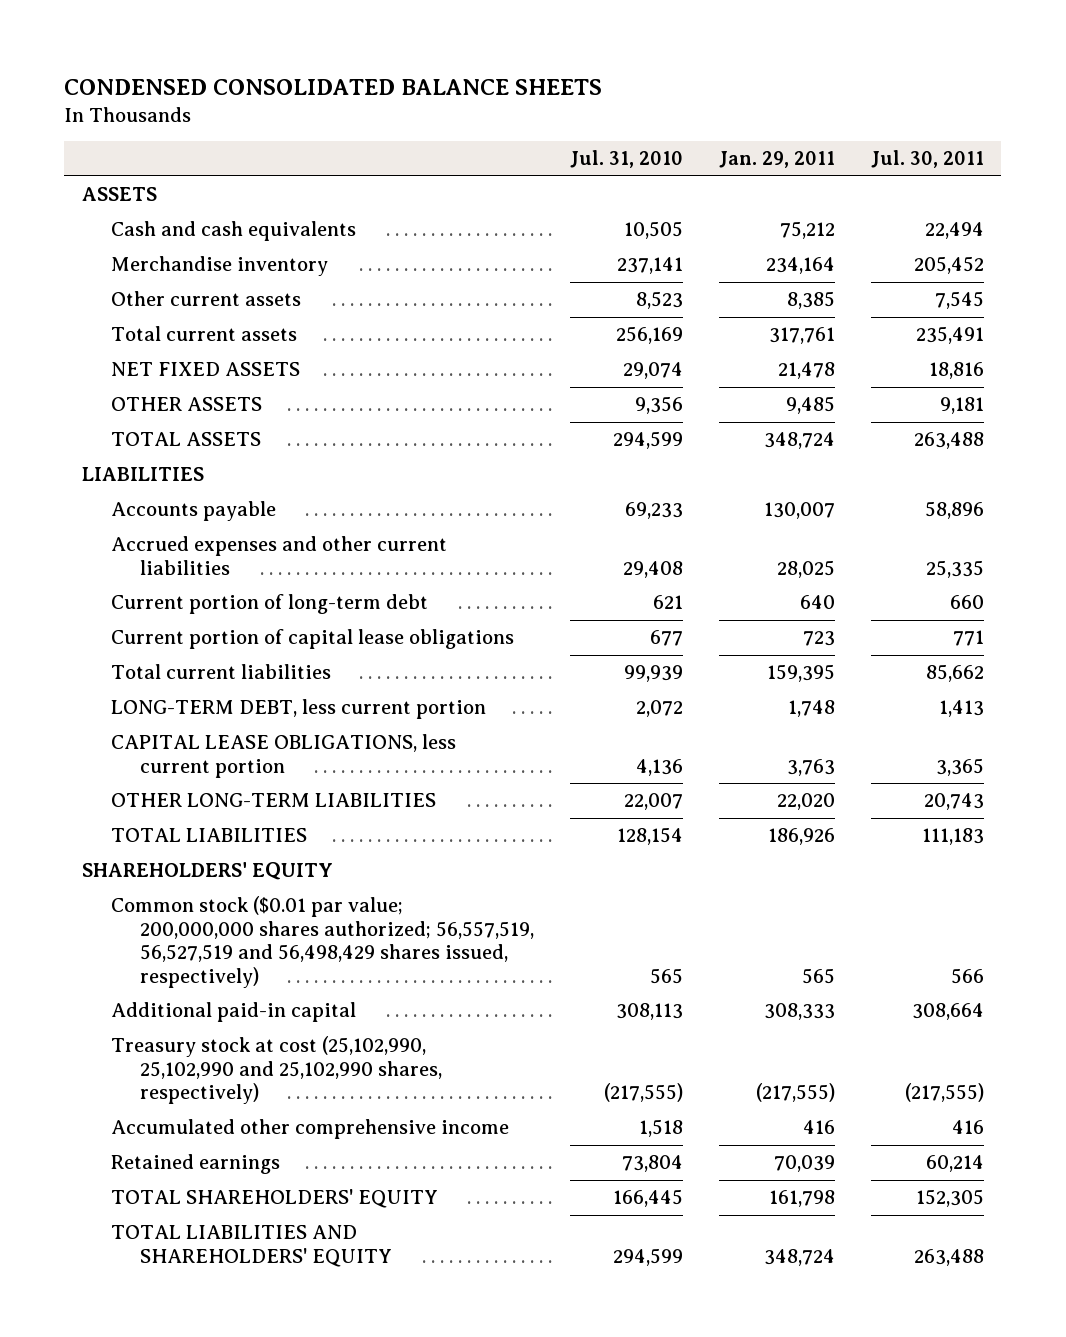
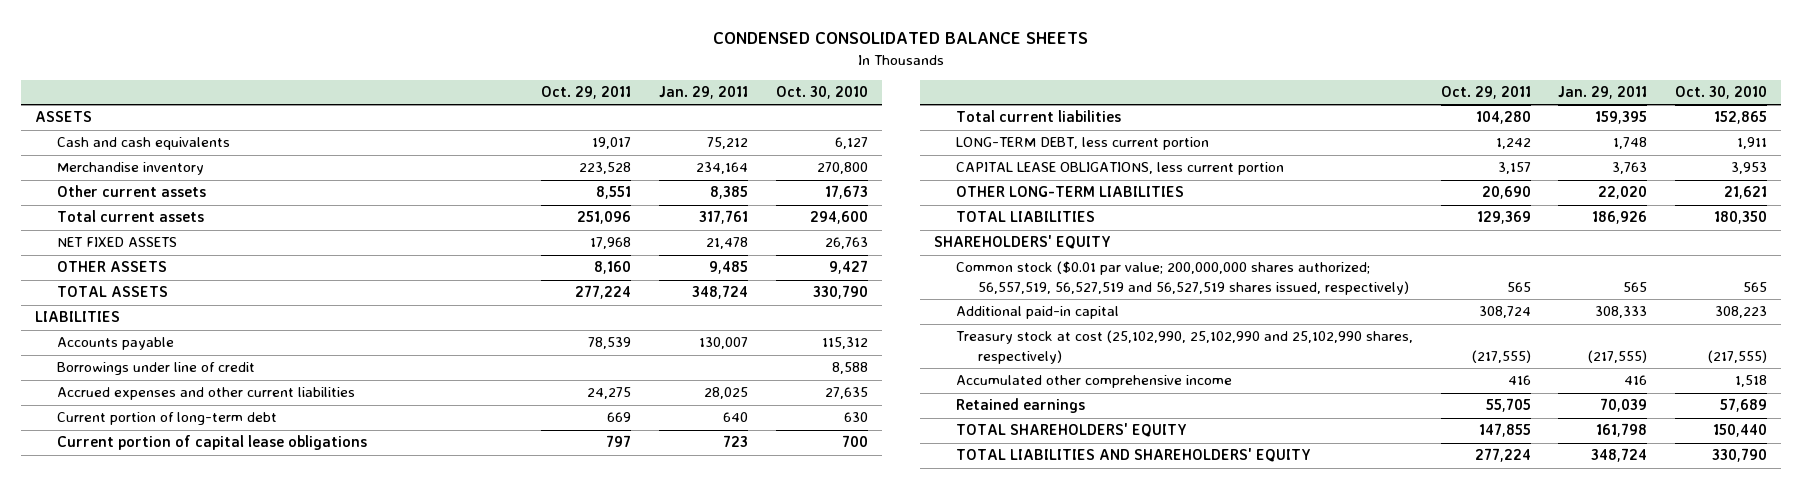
- | Jul. 31, 2010 | Jan. 29, 2011 | Jul. 30, 2011
+ | Oct. 29, 2011 | Jan. 29, 2011 | Oct. 30, 2010
+ Borrowings under line of credit | | | 8,588
- Common stock ($0.01 par value; 200,000,000 shares authorized; 56,557,519, 56,527,519 and 56,498,429 shares issued, respectively) | 565 | 565 | 566
+ Common stock ($0.01 par value; 200,000,000 shares authorized; 56,557,519, 56,527,519 and 56,527,519 shares issued, respectively) | 565 | 565 | 565

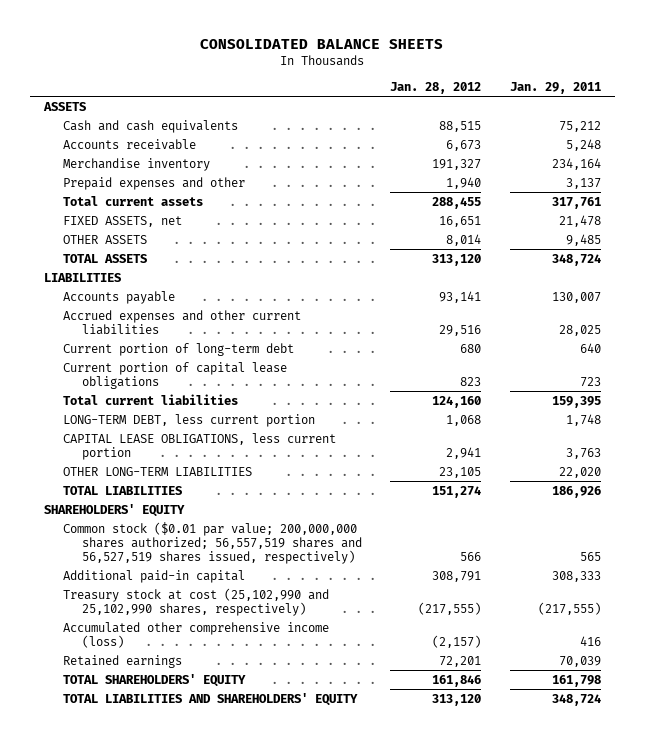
- CONDENSED CONSOLIDATED BALANCE SHEETS
+ CONSOLIDATED BALANCE SHEETS
- | Oct. 29, 2011 | Jan. 29, 2011 | Oct. 30, 2010
+ | Jan. 28, 2012 | Jan. 29, 2011
+ Accounts receivable | 6,673 | 5,248
- Other current assets | 8,551 | 8,385 | 17,673
+ Prepaid expenses and other | 1,940 | 3,137
- NET FIXED ASSETS | 17,968 | 21,478 | 26,763
+ FIXED ASSETS, net | 16,651 | 21,478
- Borrowings under line of credit | | | 8,588
- Common stock ($0.01 par value; 200,000,000 shares authorized; 56,557,519, 56,527,519 and 56,527,519 shares issued, respectively) | 565 | 565 | 565
+ Common stock ($0.01 par value; 200,000,000 shares authorized; 56,557,519 shares and 56,527,519 shares issued, respectively) | 566 | 565
- Treasury stock at cost (25,102,990, 25,102,990 and 25,102,990 shares, respectively) | (217,555) | (217,555) | (217,555)
- Accumulated other comprehensive income | 416 | 416 | 1,518
+ Treasury stock at cost (25,102,990 and 25,102,990 shares, respectively) | (217,555) | (217,555)
+ Accumulated other comprehensive income (loss) | (2,157) | 416

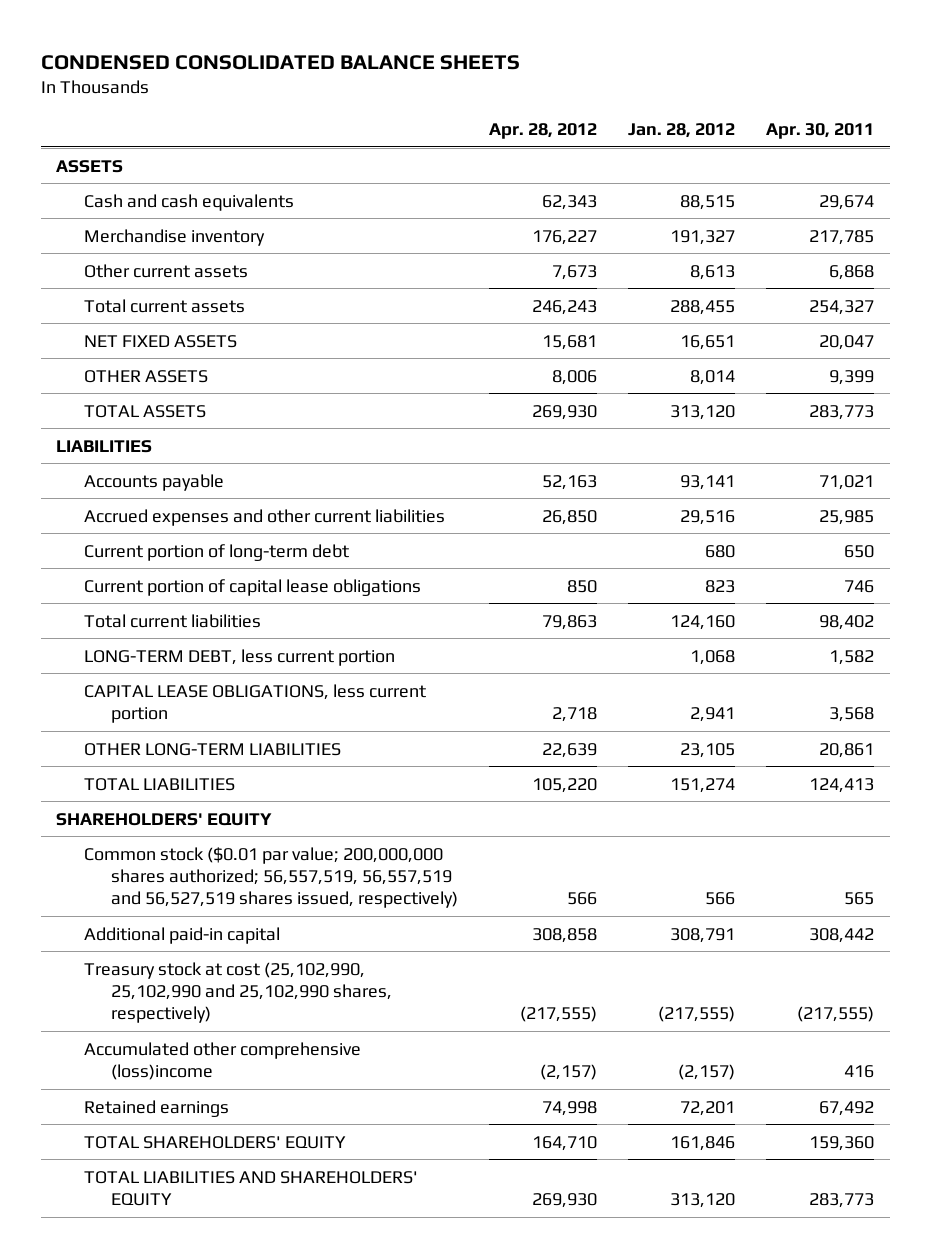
- CONSOLIDATED BALANCE SHEETS
+ CONDENSED CONSOLIDATED BALANCE SHEETS
- | Jan. 28, 2012 | Jan. 29, 2011
+ | Apr. 28, 2012 | Jan. 28, 2012 | Apr. 30, 2011
- Accounts receivable | 6,673 | 5,248
- Prepaid expenses and other | 1,940 | 3,137
+ Other current assets | 7,673 | 8,613 | 6,868
- FIXED ASSETS, net | 16,651 | 21,478
+ NET FIXED ASSETS | 15,681 | 16,651 | 20,047
- Common stock ($0.01 par value; 200,000,000 shares authorized; 56,557,519 shares and 56,527,519 shares issued, respectively) | 566 | 565
+ Common stock ($0.01 par value; 200,000,000 shares authorized; 56,557,519, 56,557,519 and 56,527,519 shares issued, respectively) | 566 | 566 | 565
- Treasury stock at cost (25,102,990 and 25,102,990 shares, respectively) | (217,555) | (217,555)
- Accumulated other comprehensive income (loss) | (2,157) | 416
+ Treasury stock at cost (25,102,990, 25,102,990 and 25,102,990 shares, respectively) | (217,555) | (217,555) | (217,555)
+ Accumulated other comprehensive (loss)income | (2,157) | (2,157) | 416

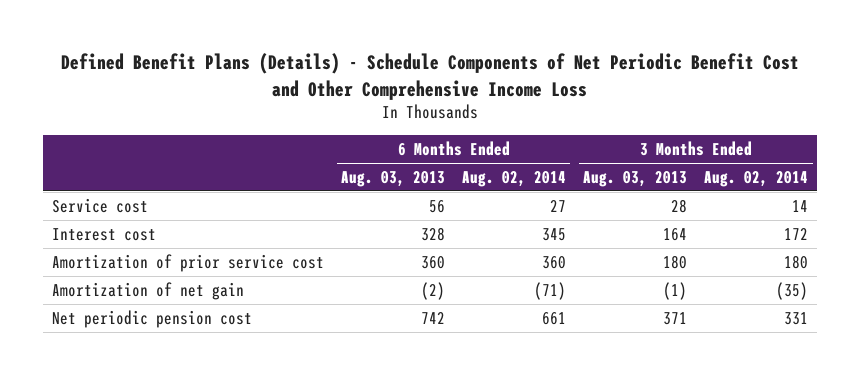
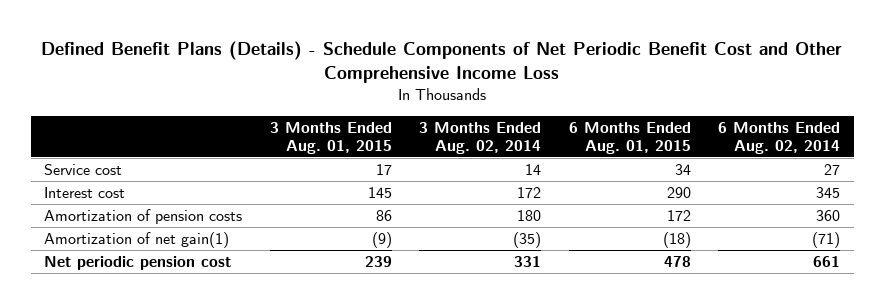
- | 6 Months Ended Aug. 03, 2013 | 6 Months Ended Aug. 02, 2014 | 3 Months Ended Aug. 03, 2013 | 3 Months Ended Aug. 02, 2014
+ | 3 Months Ended Aug. 01, 2015 | 3 Months Ended Aug. 02, 2014 | 6 Months Ended Aug. 01, 2015 | 6 Months Ended Aug. 02, 2014
- Amortization of prior service cost | 360 | 360 | 180 | 180
- Amortization of net gain | (2) | (71) | (1) | (35)
+ Amortization of pension costs | 86 | 180 | 172 | 360
+ Amortization of net gain(1) | (9) | (35) | (18) | (71)

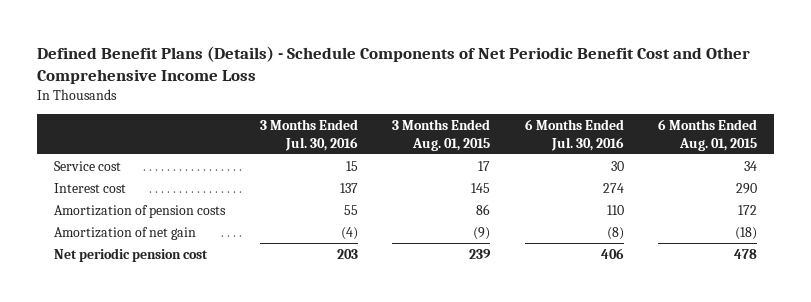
- | 3 Months Ended Aug. 01, 2015 | 3 Months Ended Aug. 02, 2014 | 6 Months Ended Aug. 01, 2015 | 6 Months Ended Aug. 02, 2014
+ | 3 Months Ended Jul. 30, 2016 | 3 Months Ended Aug. 01, 2015 | 6 Months Ended Jul. 30, 2016 | 6 Months Ended Aug. 01, 2015
- Amortization of net gain(1) | (9) | (35) | (18) | (71)
+ Amortization of net gain | (4) | (9) | (8) | (18)

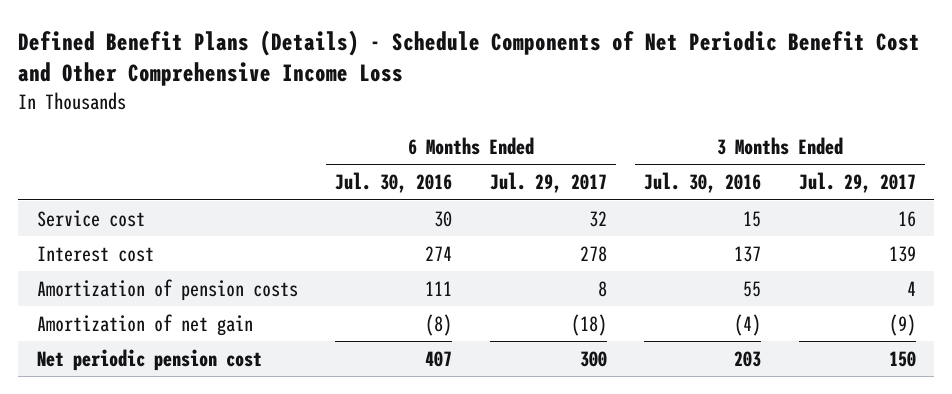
- | 3 Months Ended Jul. 30, 2016 | 3 Months Ended Aug. 01, 2015 | 6 Months Ended Jul. 30, 2016 | 6 Months Ended Aug. 01, 2015
+ | 6 Months Ended Jul. 30, 2016 | 6 Months Ended Jul. 29, 2017 | 3 Months Ended Jul. 30, 2016 | 3 Months Ended Jul. 29, 2017
- Amortization of pension costs | 55 | 86 | 110 | 172
+ Amortization of pension costs | 111 | 8 | 55 | 4
- Net periodic pension cost | 203 | 239 | 406 | 478
+ Net periodic pension cost | 407 | 300 | 203 | 150

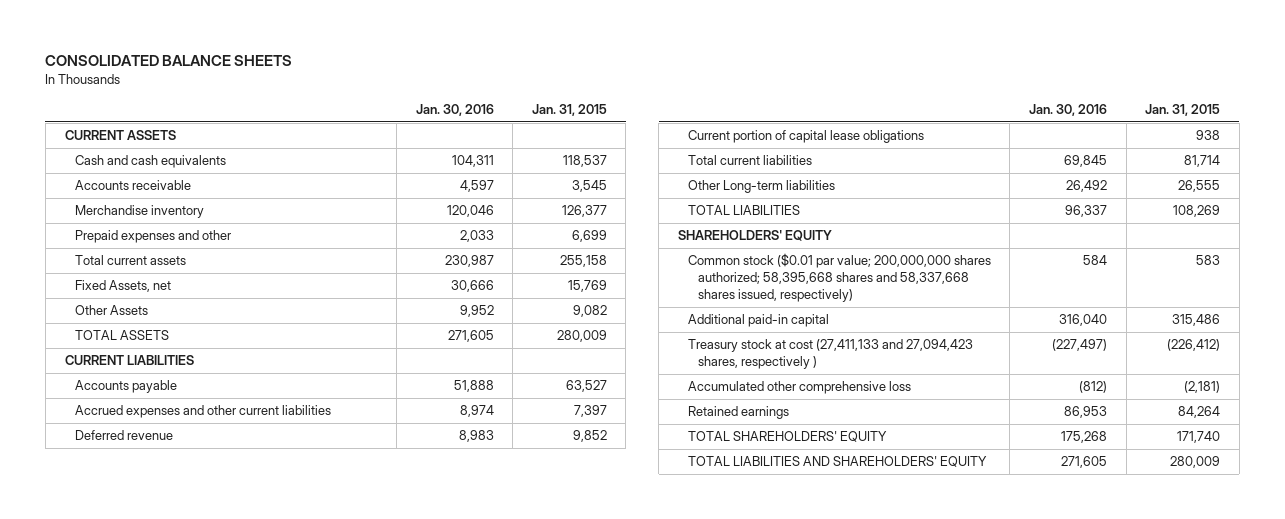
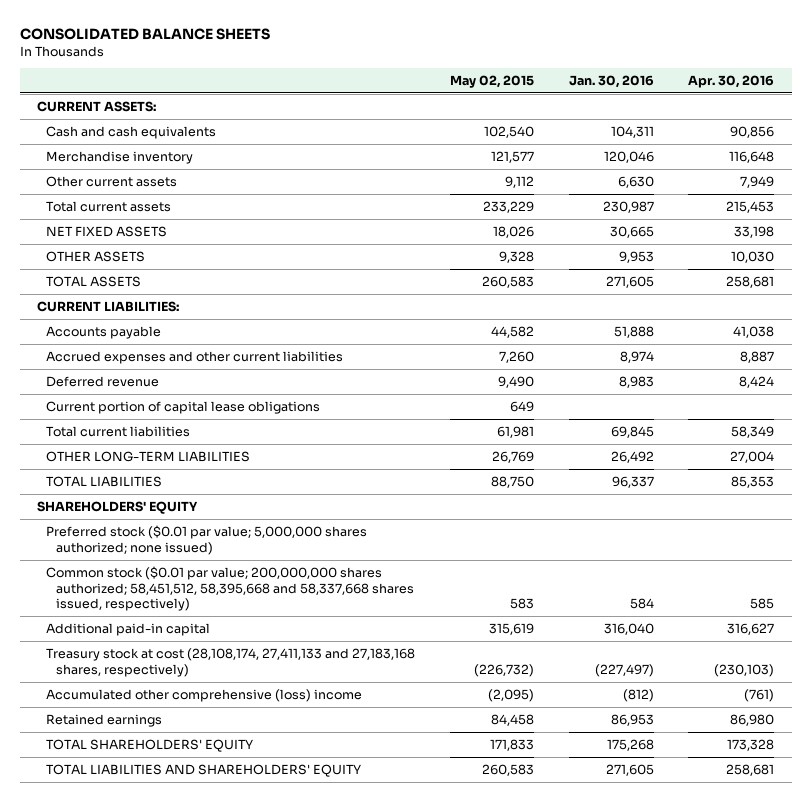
- | Jan. 30, 2016 | Jan. 31, 2015
+ | May 02, 2015 | Jan. 30, 2016 | Apr. 30, 2016
- CURRENT ASSETS
+ CURRENT ASSETS:
- Accounts receivable | 4,597 | 3,545
- Prepaid expenses and other | 2,033 | 6,699
+ Other current assets | 9,112 | 6,630 | 7,949
- Fixed Assets, net | 30,666 | 15,769
- Other Assets | 9,952 | 9,082
+ NET FIXED ASSETS | 18,026 | 30,665 | 33,198
+ OTHER ASSETS | 9,328 | 9,953 | 10,030
- CURRENT LIABILITIES
+ CURRENT LIABILITIES:
- Other Long-term liabilities | 26,492 | 26,555
+ OTHER LONG-TERM LIABILITIES | 26,769 | 26,492 | 27,004
- Common stock ($0.01 par value; 200,000,000 shares authorized; 58,395,668 shares and 58,337,668 shares issued, respectively) | 584 | 583
+ Preferred stock ($0.01 par value; 5,000,000 shares authorized; none issued)
+ Common stock ($0.01 par value; 200,000,000 shares authorized; 58,451,512, 58,395,668 and 58,337,668 shares issued, respectively) | 583 | 584 | 585
- Treasury stock at cost (27,411,133 and 27,094,423 shares, respectively ) | (227,497) | (226,412)
- Accumulated other comprehensive loss | (812) | (2,181)
+ Treasury stock at cost (28,108,174, 27,411,133 and 27,183,168 shares, respectively) | (226,732) | (227,497) | (230,103)
+ Accumulated other comprehensive (loss) income | (2,095) | (812) | (761)

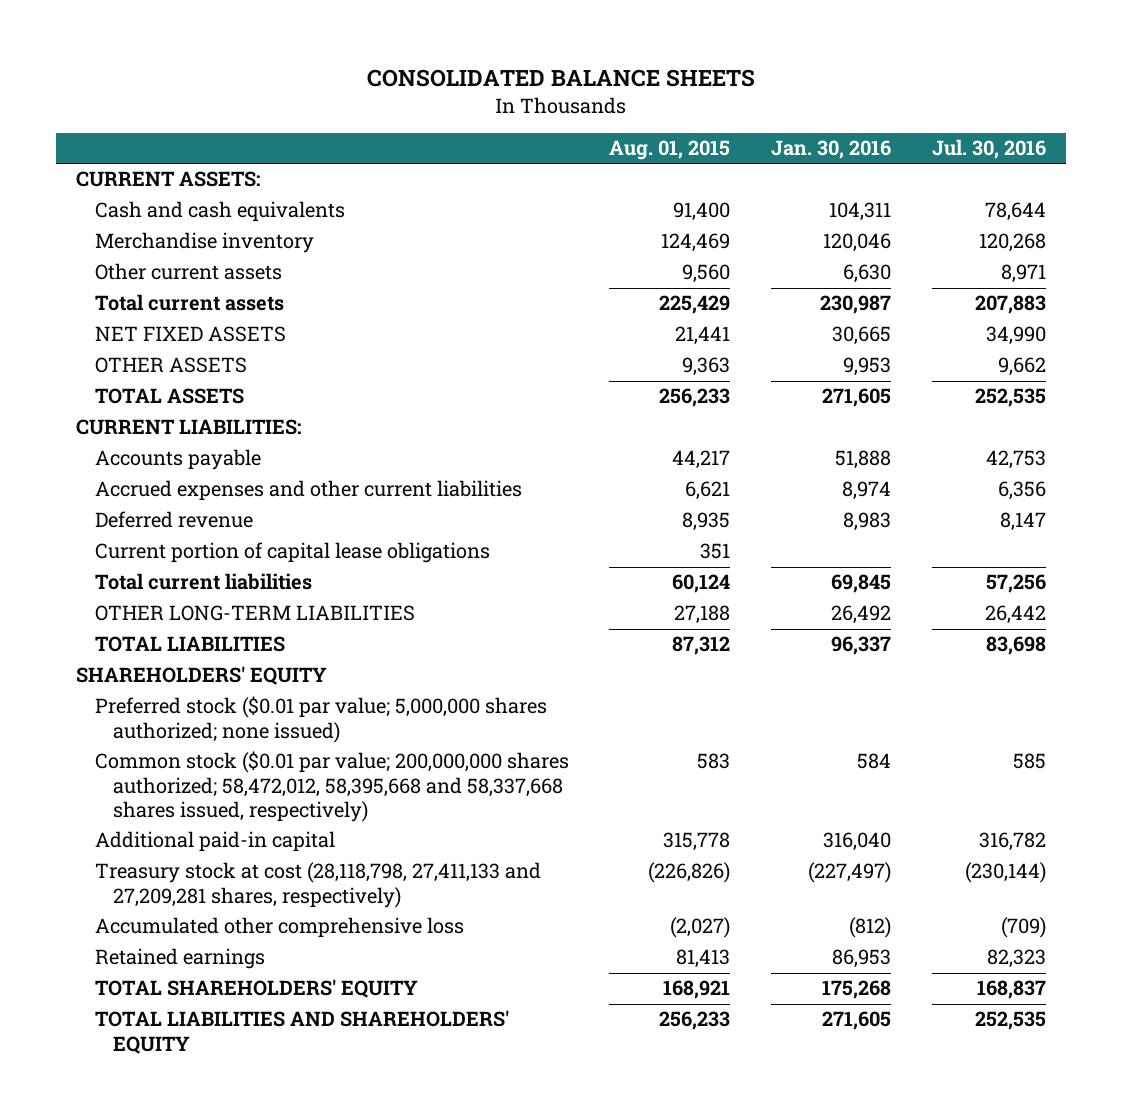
- | May 02, 2015 | Jan. 30, 2016 | Apr. 30, 2016
+ | Aug. 01, 2015 | Jan. 30, 2016 | Jul. 30, 2016
- Common stock ($0.01 par value; 200,000,000 shares authorized; 58,451,512, 58,395,668 and 58,337,668 shares issued, respectively) | 583 | 584 | 585
+ Common stock ($0.01 par value; 200,000,000 shares authorized; 58,472,012, 58,395,668 and 58,337,668 shares issued, respectively) | 583 | 584 | 585
- Treasury stock at cost (28,108,174, 27,411,133 and 27,183,168 shares, respectively) | (226,732) | (227,497) | (230,103)
- Accumulated other comprehensive (loss) income | (2,095) | (812) | (761)
+ Treasury stock at cost (28,118,798, 27,411,133 and 27,209,281 shares, respectively) | (226,826) | (227,497) | (230,144)
+ Accumulated other comprehensive loss | (2,027) | (812) | (709)

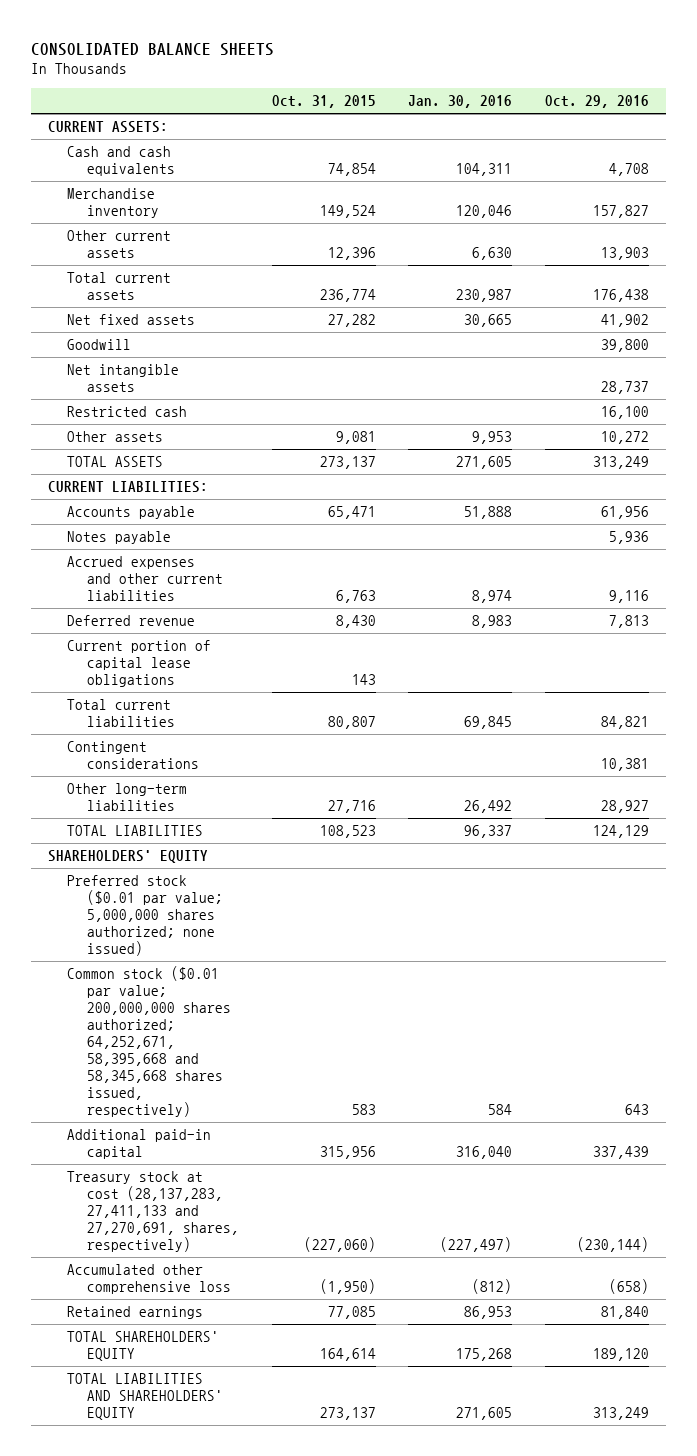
- | Aug. 01, 2015 | Jan. 30, 2016 | Jul. 30, 2016
+ | Oct. 31, 2015 | Jan. 30, 2016 | Oct. 29, 2016
- NET FIXED ASSETS | 21,441 | 30,665 | 34,990
- OTHER ASSETS | 9,363 | 9,953 | 9,662
+ Net fixed assets | 27,282 | 30,665 | 41,902
+ Goodwill | | | 39,800
+ Net intangible assets | | | 28,737
+ Restricted cash | | | 16,100
+ Other assets | 9,081 | 9,953 | 10,272
+ Notes payable | | | 5,936
- OTHER LONG-TERM LIABILITIES | 27,188 | 26,492 | 26,442
+ Contingent considerations | | | 10,381
+ Other long-term liabilities | 27,716 | 26,492 | 28,927
- Common stock ($0.01 par value; 200,000,000 shares authorized; 58,472,012, 58,395,668 and 58,337,668 shares issued, respectively) | 583 | 584 | 585
+ Common stock ($0.01 par value; 200,000,000 shares authorized; 64,252,671, 58,395,668 and 58,345,668 shares issued, respectively) | 583 | 584 | 643
- Treasury stock at cost (28,118,798, 27,411,133 and 27,209,281 shares, respectively) | (226,826) | (227,497) | (230,144)
+ Treasury stock at cost (28,137,283, 27,411,133 and 27,270,691, shares, respectively) | (227,060) | (227,497) | (230,144)

